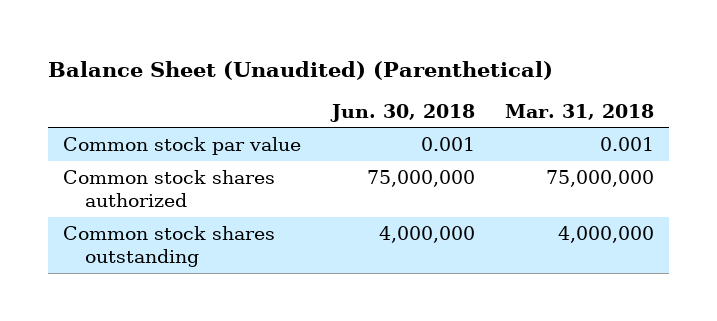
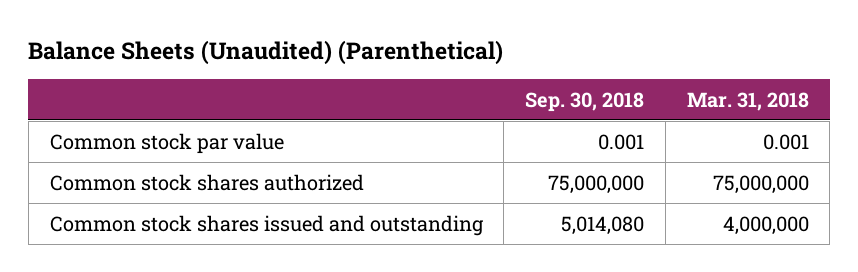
- Balance Sheet (Unaudited) (Parenthetical)
+ Balance Sheets (Unaudited) (Parenthetical)
- | Jun. 30, 2018 | Mar. 31, 2018
+ | Sep. 30, 2018 | Mar. 31, 2018
- Common stock shares outstanding | 4,000,000 | 4,000,000
+ Common stock shares issued and outstanding | 5,014,080 | 4,000,000

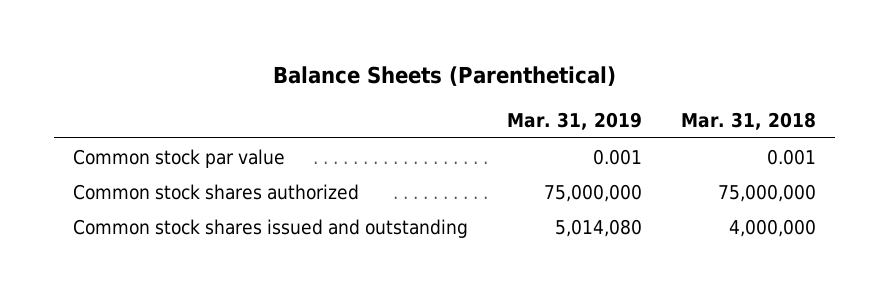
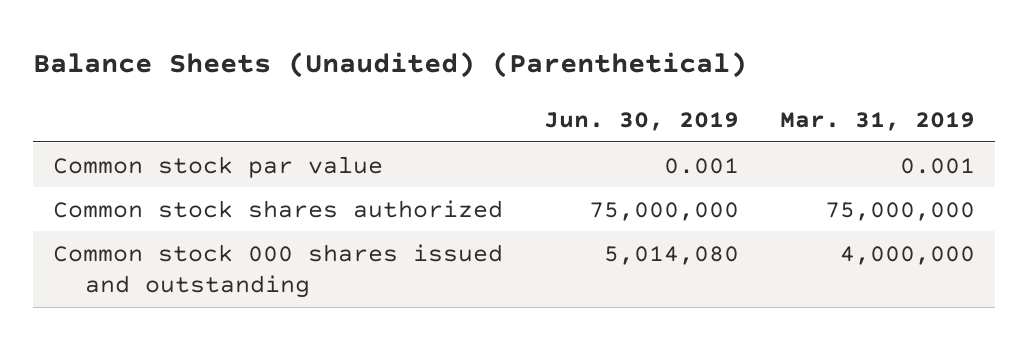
- Balance Sheets (Parenthetical)
+ Balance Sheets (Unaudited) (Parenthetical)
- | Mar. 31, 2019 | Mar. 31, 2018
+ | Jun. 30, 2019 | Mar. 31, 2019
- Common stock shares issued and outstanding | 5,014,080 | 4,000,000
+ Common stock 000 shares issued and outstanding | 5,014,080 | 4,000,000

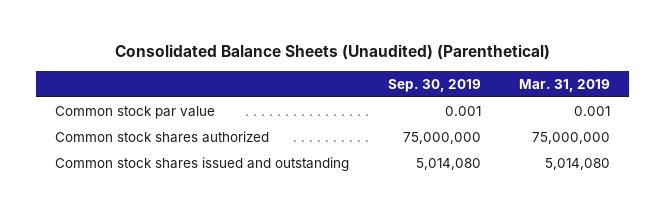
- Balance Sheets (Unaudited) (Parenthetical)
+ Consolidated Balance Sheets (Unaudited) (Parenthetical)
- | Jun. 30, 2019 | Mar. 31, 2019
+ | Sep. 30, 2019 | Mar. 31, 2019
- Common stock 000 shares issued and outstanding | 5,014,080 | 4,000,000
+ Common stock shares issued and outstanding | 5,014,080 | 5,014,080

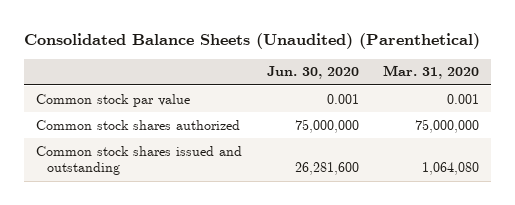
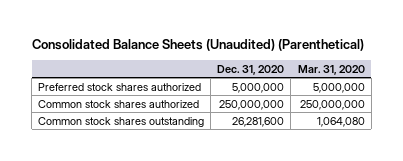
- | Jun. 30, 2020 | Mar. 31, 2020
+ | Dec. 31, 2020 | Mar. 31, 2020
- Common stock par value | 0.001 | 0.001
- Common stock shares authorized | 75,000,000 | 75,000,000
- Common stock shares issued and outstanding | 26,281,600 | 1,064,080
+ Preferred stock shares authorized | 5,000,000 | 5,000,000
+ Common stock shares authorized | 250,000,000 | 250,000,000
+ Common stock shares outstanding | 26,281,600 | 1,064,080

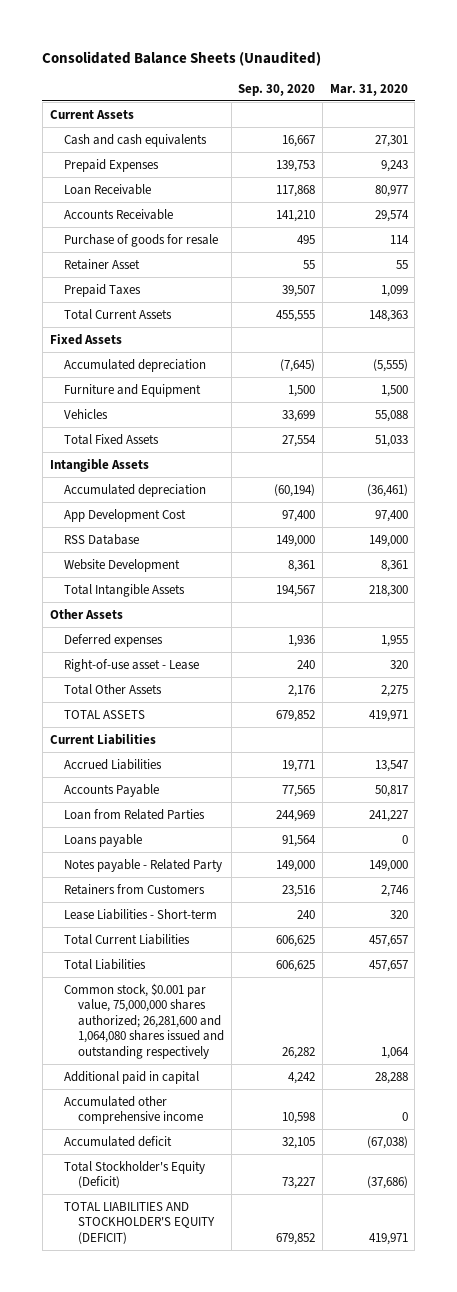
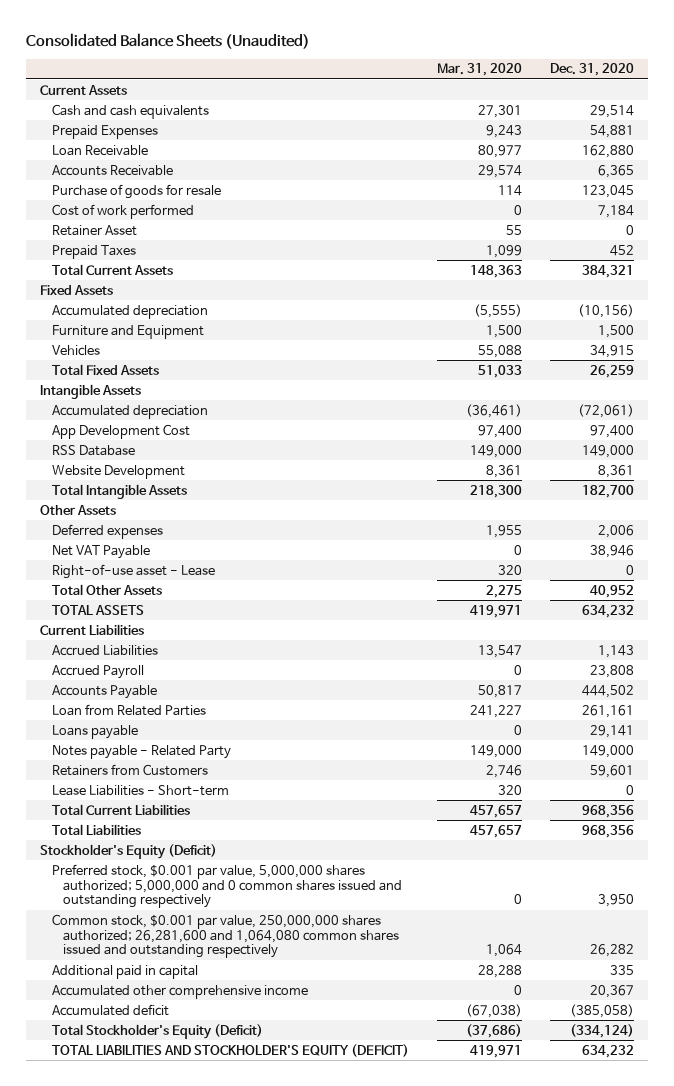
- | Sep. 30, 2020 | Mar. 31, 2020
+ | Mar. 31, 2020 | Dec. 31, 2020
+ Cost of work performed | 0 | 7,184
+ Net VAT Payable | 0 | 38,946
+ Accrued Payroll | 0 | 23,808
- Common stock, $0.001 par value, 75,000,000 shares authorized; 26,281,600 and 1,064,080 shares issued and outstanding respectively | 26,282 | 1,064
+ Stockholder's Equity (Deficit)
+ Preferred stock, $0.001 par value, 5,000,000 shares authorized; 5,000,000 and 0 common shares issued and outstanding respectively | 0 | 3,950
+ Common stock, $0.001 par value, 250,000,000 shares authorized; 26,281,600 and 1,064,080 common shares issued and outstanding respectively | 1,064 | 26,282

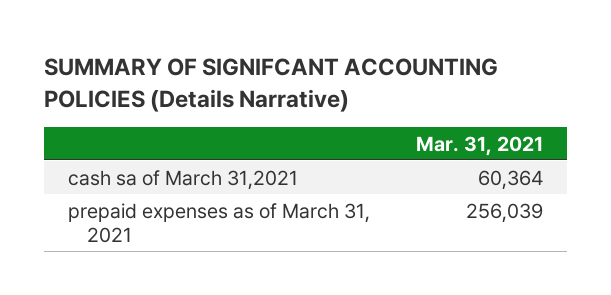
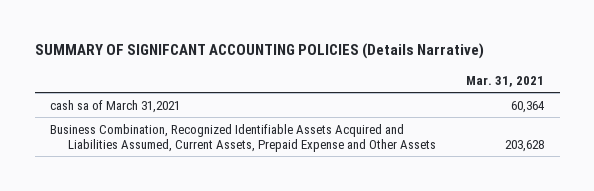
- prepaid expenses as of March 31, 2021 | 256,039
+ Business Combination, Recognized Identifiable Assets Acquired and Liabilities Assumed, Current Assets, Prepaid Expense and Other Assets | 203,628

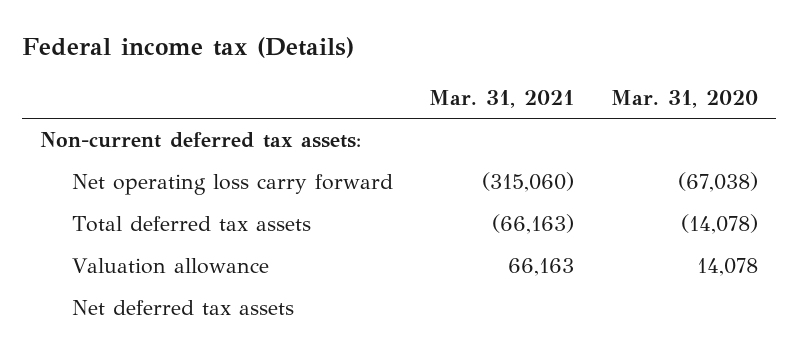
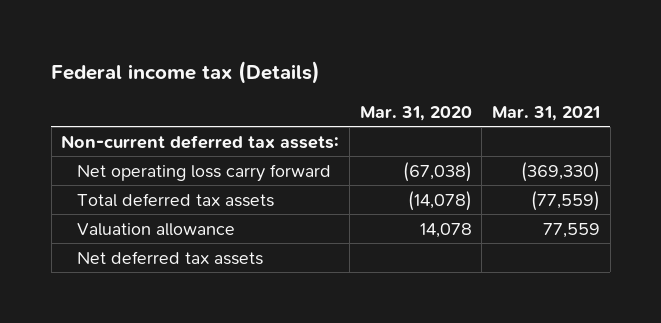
- | Mar. 31, 2021 | Mar. 31, 2020
+ | Mar. 31, 2020 | Mar. 31, 2021
- Net operating loss carry forward | (315,060) | (67,038)
- Total deferred tax assets | (66,163) | (14,078)
- Valuation allowance | 66,163 | 14,078
+ Net operating loss carry forward | (67,038) | (369,330)
+ Total deferred tax assets | (14,078) | (77,559)
+ Valuation allowance | 14,078 | 77,559

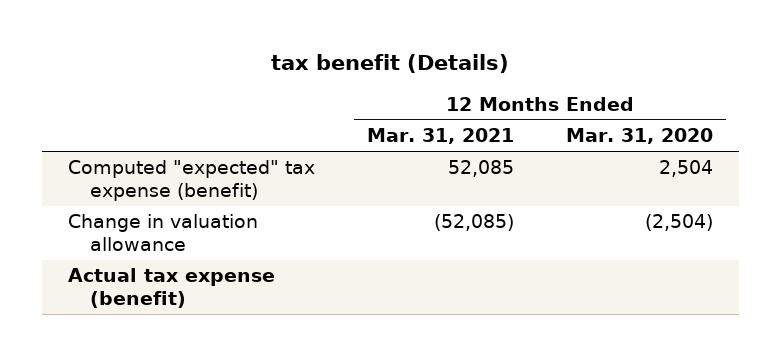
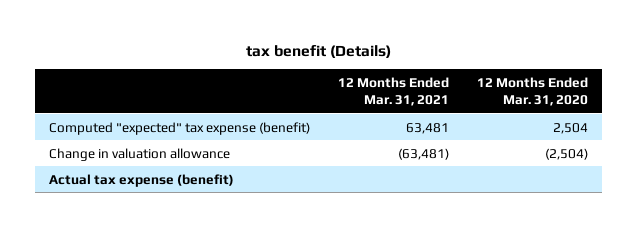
- Computed "expected" tax expense (benefit) | 52,085 | 2,504
- Change in valuation allowance | (52,085) | (2,504)
+ Computed "expected" tax expense (benefit) | 63,481 | 2,504
+ Change in valuation allowance | (63,481) | (2,504)

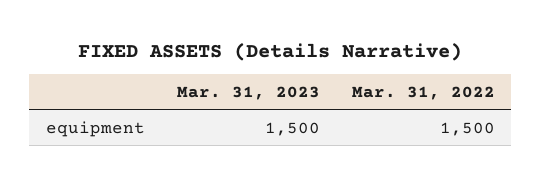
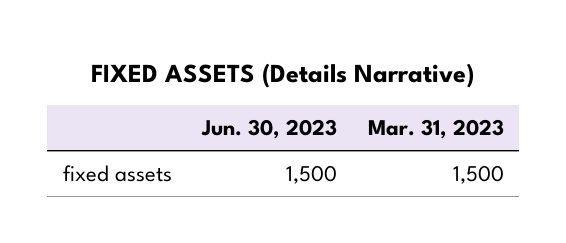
- | Mar. 31, 2023 | Mar. 31, 2022
+ | Jun. 30, 2023 | Mar. 31, 2023
- equipment | 1,500 | 1,500
+ fixed assets | 1,500 | 1,500

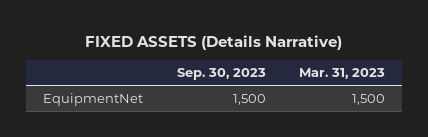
- | Jun. 30, 2023 | Mar. 31, 2023
+ | Sep. 30, 2023 | Mar. 31, 2023
- fixed assets | 1,500 | 1,500
+ EquipmentNet | 1,500 | 1,500

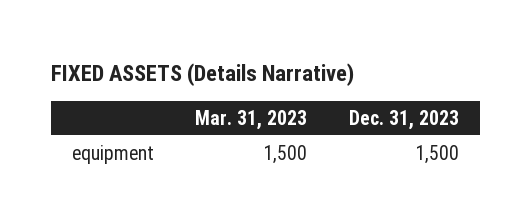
- | Sep. 30, 2023 | Mar. 31, 2023
+ | Mar. 31, 2023 | Dec. 31, 2023
- EquipmentNet | 1,500 | 1,500
+ equipment | 1,500 | 1,500

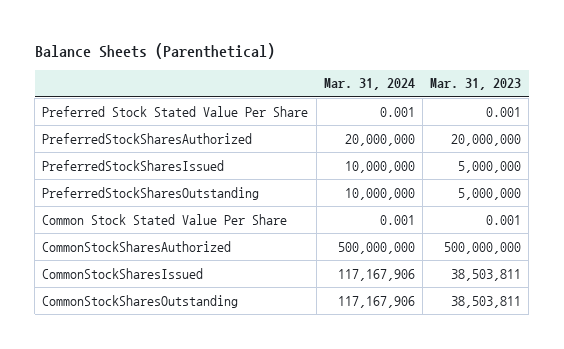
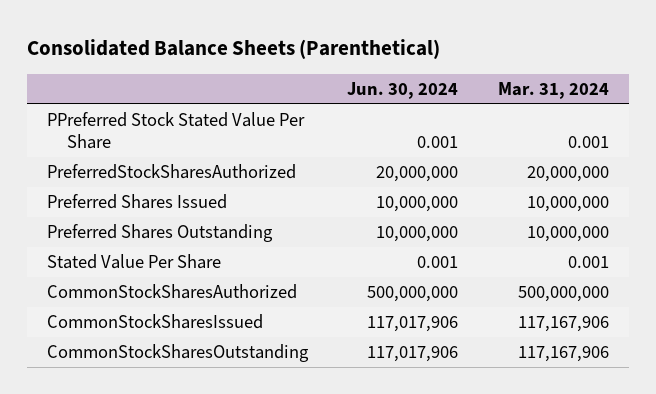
- Balance Sheets (Parenthetical)
+ Consolidated Balance Sheets (Parenthetical)
- | Mar. 31, 2024 | Mar. 31, 2023
+ | Jun. 30, 2024 | Mar. 31, 2024
- Preferred Stock Stated Value Per Share | 0.001 | 0.001
+ PPreferred Stock Stated Value Per Share | 0.001 | 0.001
- PreferredStockSharesIssued | 10,000,000 | 5,000,000
- PreferredStockSharesOutstanding | 10,000,000 | 5,000,000
- Common Stock Stated Value Per Share | 0.001 | 0.001
+ Preferred Shares Issued | 10,000,000 | 10,000,000
+ Preferred Shares Outstanding | 10,000,000 | 10,000,000
+ Stated Value Per Share | 0.001 | 0.001

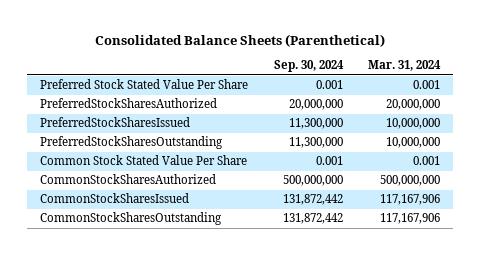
- | Jun. 30, 2024 | Mar. 31, 2024
+ | Sep. 30, 2024 | Mar. 31, 2024
- PPreferred Stock Stated Value Per Share | 0.001 | 0.001
+ Preferred Stock Stated Value Per Share | 0.001 | 0.001
- Preferred Shares Issued | 10,000,000 | 10,000,000
- Preferred Shares Outstanding | 10,000,000 | 10,000,000
- Stated Value Per Share | 0.001 | 0.001
+ PreferredStockSharesIssued | 11,300,000 | 10,000,000
+ PreferredStockSharesOutstanding | 11,300,000 | 10,000,000
+ Common Stock Stated Value Per Share | 0.001 | 0.001

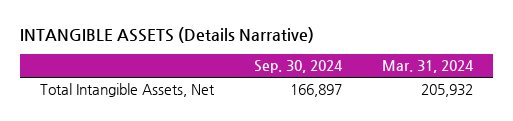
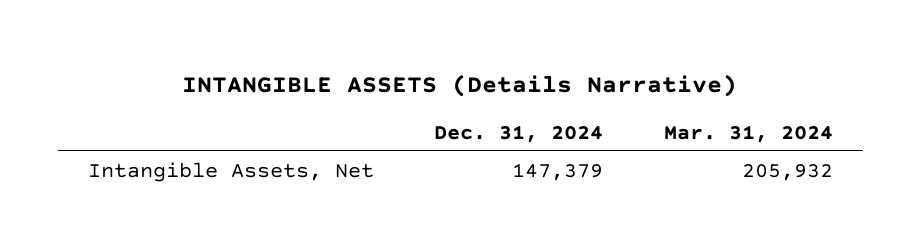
- | Sep. 30, 2024 | Mar. 31, 2024
+ | Dec. 31, 2024 | Mar. 31, 2024
- Total Intangible Assets, Net | 166,897 | 205,932
+ Intangible Assets, Net | 147,379 | 205,932

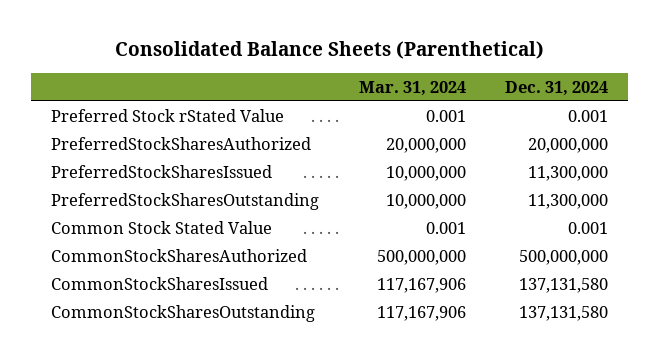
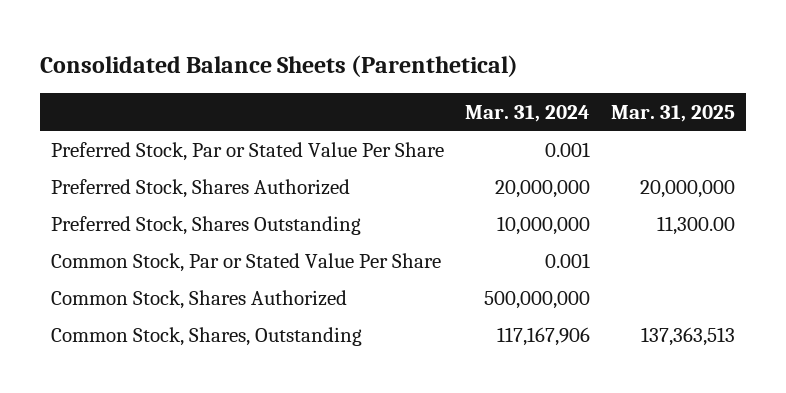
- | Mar. 31, 2024 | Dec. 31, 2024
+ | Mar. 31, 2024 | Mar. 31, 2025
- Preferred Stock rStated Value | 0.001 | 0.001
- PreferredStockSharesAuthorized | 20,000,000 | 20,000,000
- PreferredStockSharesIssued | 10,000,000 | 11,300,000
- PreferredStockSharesOutstanding | 10,000,000 | 11,300,000
- Common Stock Stated Value | 0.001 | 0.001
- CommonStockSharesAuthorized | 500,000,000 | 500,000,000
- CommonStockSharesIssued | 117,167,906 | 137,131,580
- CommonStockSharesOutstanding | 117,167,906 | 137,131,580
+ Preferred Stock, Par or Stated Value Per Share | 0.001 |
+ Preferred Stock, Shares Authorized | 20,000,000 | 20,000,000
+ Preferred Stock, Shares Outstanding | 10,000,000 | 11,300.00
+ Common Stock, Par or Stated Value Per Share | 0.001 |
+ Common Stock, Shares Authorized | 500,000,000 |
+ Common Stock, Shares, Outstanding | 117,167,906 | 137,363,513

